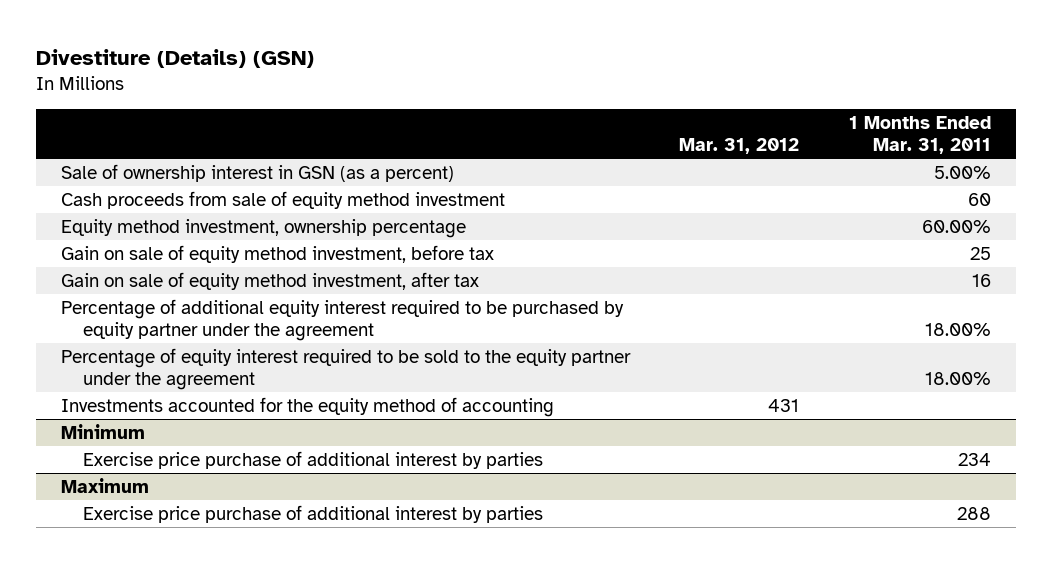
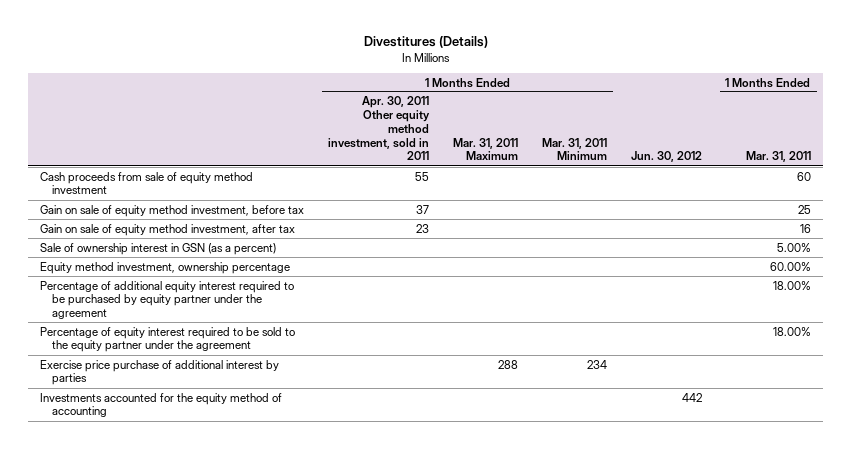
- Divestiture (Details) (GSN)
+ Divestitures (Details)
- | Mar. 31, 2012 | 1 Months Ended Mar. 31, 2011
+ | 1 Months Ended Apr. 30, 2011 Other equity method investment, sold in 2011 | 1 Months Ended Mar. 31, 2011 Maximum | 1 Months Ended Mar. 31, 2011 Minimum | Jun. 30, 2012 | 1 Months Ended Mar. 31, 2011
moved down: Sale of ownership interest in GSN (as a percent) | | | | | 5.00%
moved down: Equity method investment, ownership percentage | | | | | 60.00%
+ Exercise price purchase of additional interest by parties | | 288 | 234 | |
- Minimum
- Exercise price purchase of additional interest by parties | | 234
- Maximum
- Exercise price purchase of additional interest by parties | | 288

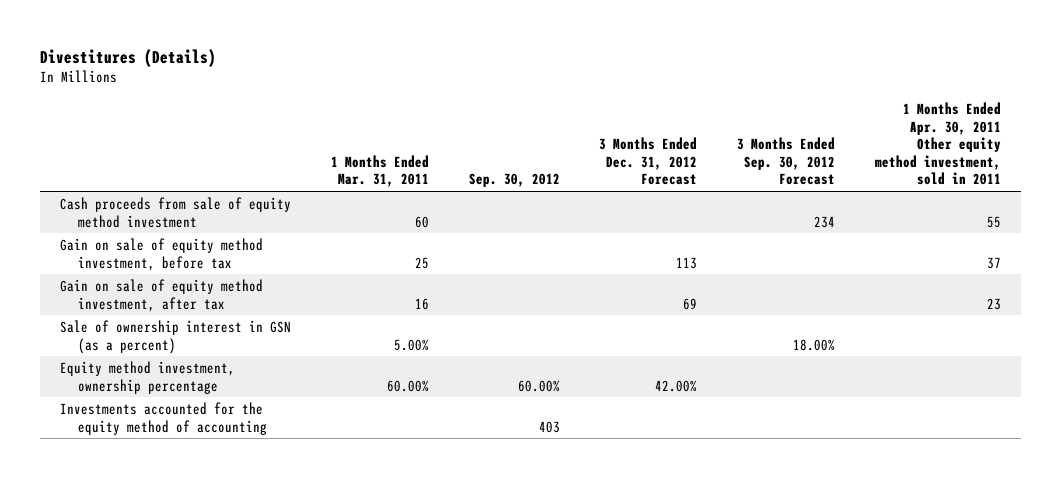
- | 1 Months Ended Apr. 30, 2011 Other equity method investment, sold in 2011 | 1 Months Ended Mar. 31, 2011 Maximum | 1 Months Ended Mar. 31, 2011 Minimum | Jun. 30, 2012 | 1 Months Ended Mar. 31, 2011
+ | 1 Months Ended Mar. 31, 2011 | Sep. 30, 2012 | 3 Months Ended Dec. 31, 2012 Forecast | 3 Months Ended Sep. 30, 2012 Forecast | 1 Months Ended Apr. 30, 2011 Other equity method investment, sold in 2011
- Percentage of additional equity interest required to be purchased by equity partner under the agreement | | | | | 18.00%
- Percentage of equity interest required to be sold to the equity partner under the agreement | | | | | 18.00%
- Exercise price purchase of additional interest by parties | | 288 | 234 | |

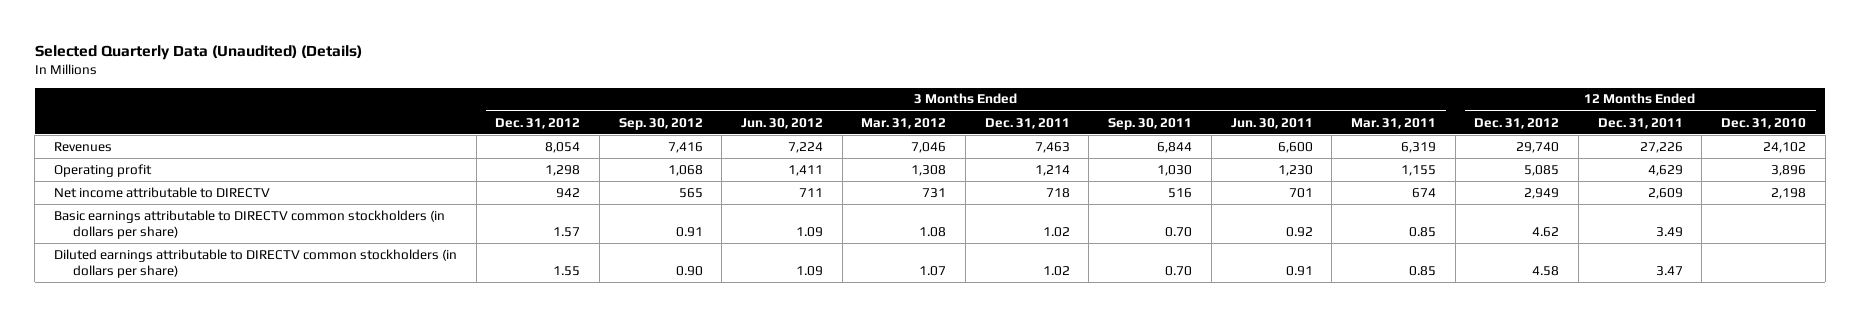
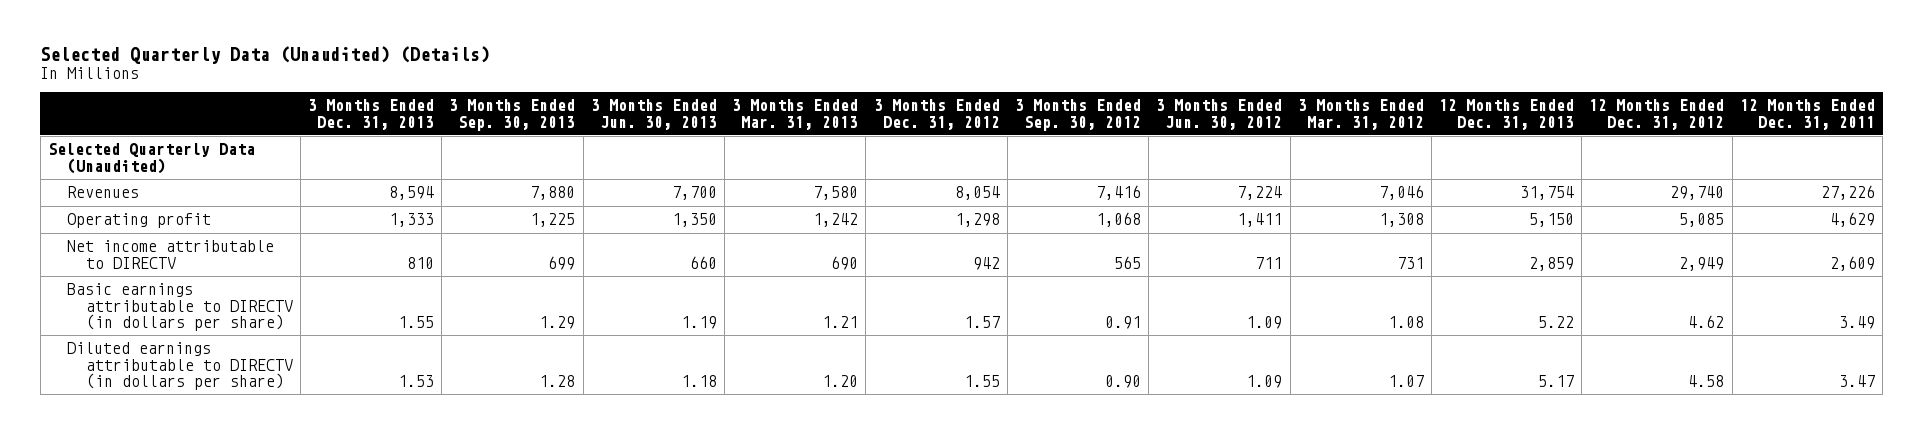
- | 3 Months Ended Dec. 31, 2012 | 3 Months Ended Sep. 30, 2012 | 3 Months Ended Jun. 30, 2012 | 3 Months Ended Mar. 31, 2012 | 3 Months Ended Dec. 31, 2011 | 3 Months Ended Sep. 30, 2011 | 3 Months Ended Jun. 30, 2011 | 3 Months Ended Mar. 31, 2011 | 12 Months Ended Dec. 31, 2012 | 12 Months Ended Dec. 31, 2011 | 12 Months Ended Dec. 31, 2010
+ | 3 Months Ended Dec. 31, 2013 | 3 Months Ended Sep. 30, 2013 | 3 Months Ended Jun. 30, 2013 | 3 Months Ended Mar. 31, 2013 | 3 Months Ended Dec. 31, 2012 | 3 Months Ended Sep. 30, 2012 | 3 Months Ended Jun. 30, 2012 | 3 Months Ended Mar. 31, 2012 | 12 Months Ended Dec. 31, 2013 | 12 Months Ended Dec. 31, 2012 | 12 Months Ended Dec. 31, 2011
+ Selected Quarterly Data (Unaudited)
- Basic earnings attributable to DIRECTV common stockholders (in dollars per share) | 1.57 | 0.91 | 1.09 | 1.08 | 1.02 | 0.70 | 0.92 | 0.85 | 4.62 | 3.49 |
- Diluted earnings attributable to DIRECTV common stockholders (in dollars per share) | 1.55 | 0.90 | 1.09 | 1.07 | 1.02 | 0.70 | 0.91 | 0.85 | 4.58 | 3.47 |
+ Basic earnings attributable to DIRECTV (in dollars per share) | 1.55 | 1.29 | 1.19 | 1.21 | 1.57 | 0.91 | 1.09 | 1.08 | 5.22 | 4.62 | 3.49
+ Diluted earnings attributable to DIRECTV (in dollars per share) | 1.53 | 1.28 | 1.18 | 1.20 | 1.55 | 0.90 | 1.09 | 1.07 | 5.17 | 4.58 | 3.47

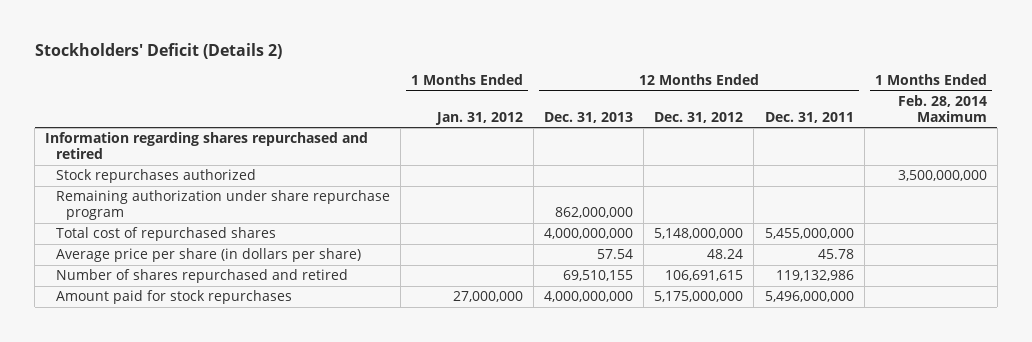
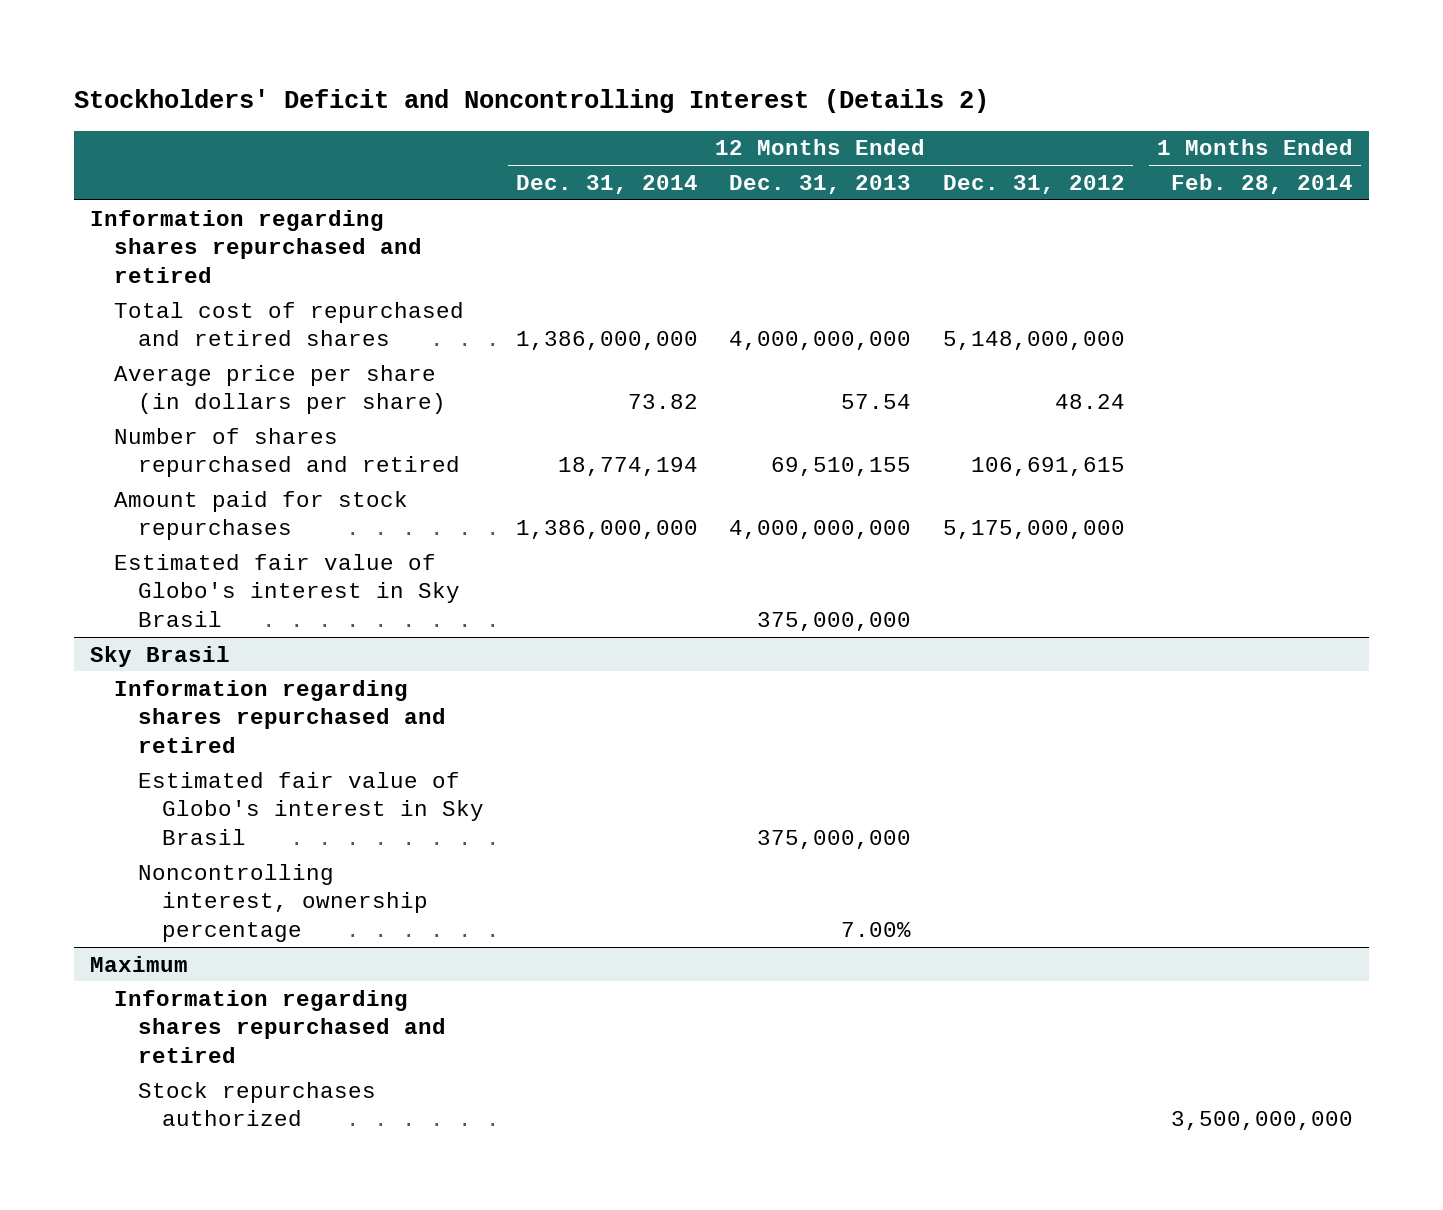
- Stockholders' Deficit (Details 2)
+ Stockholders' Deficit and Noncontrolling Interest (Details 2)
- | 1 Months Ended Jan. 31, 2012 | 12 Months Ended Dec. 31, 2013 | 12 Months Ended Dec. 31, 2012 | 12 Months Ended Dec. 31, 2011 | 1 Months Ended Feb. 28, 2014 Maximum
+ | 12 Months Ended Dec. 31, 2014 | 12 Months Ended Dec. 31, 2013 | 12 Months Ended Dec. 31, 2012 | 1 Months Ended Feb. 28, 2014
- Stock repurchases authorized | | | | | 3,500,000,000
- Remaining authorization under share repurchase program | | 862,000,000 | | |
- Total cost of repurchased shares | | 4,000,000,000 | 5,148,000,000 | 5,455,000,000 |
+ Total cost of repurchased and retired shares | 1,386,000,000 | 4,000,000,000 | 5,148,000,000 |
+ Estimated fair value of Globo's interest in Sky Brasil | | 375,000,000 | |
+ Sky Brasil
+ Information regarding shares repurchased and retired
+ Estimated fair value of Globo's interest in Sky Brasil | | 375,000,000 | |
+ Noncontrolling interest, ownership percentage | | 7.00% | |
+ Maximum
+ Information regarding shares repurchased and retired
+ Stock repurchases authorized | | | | 3,500,000,000

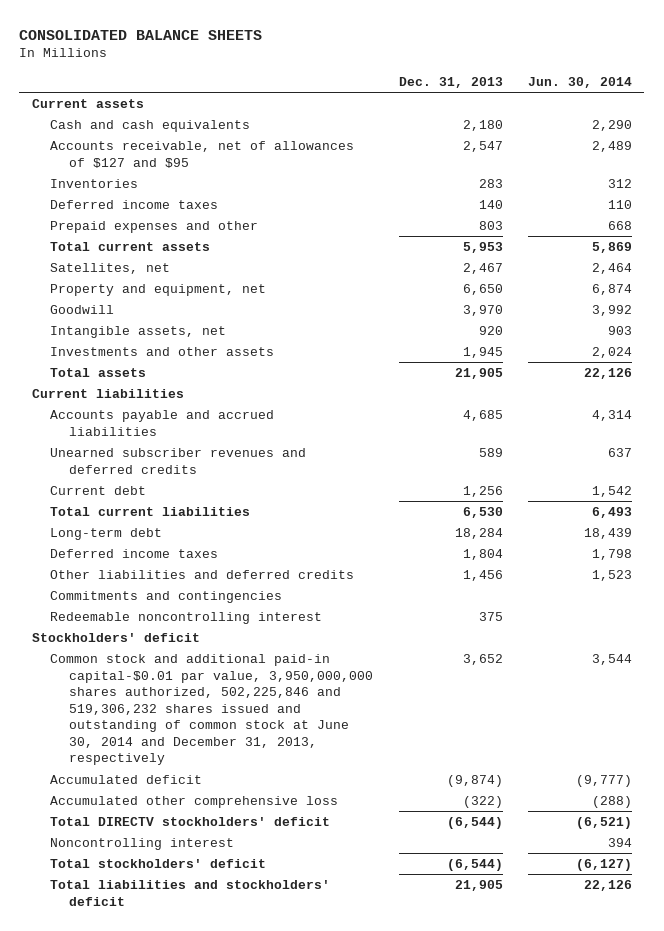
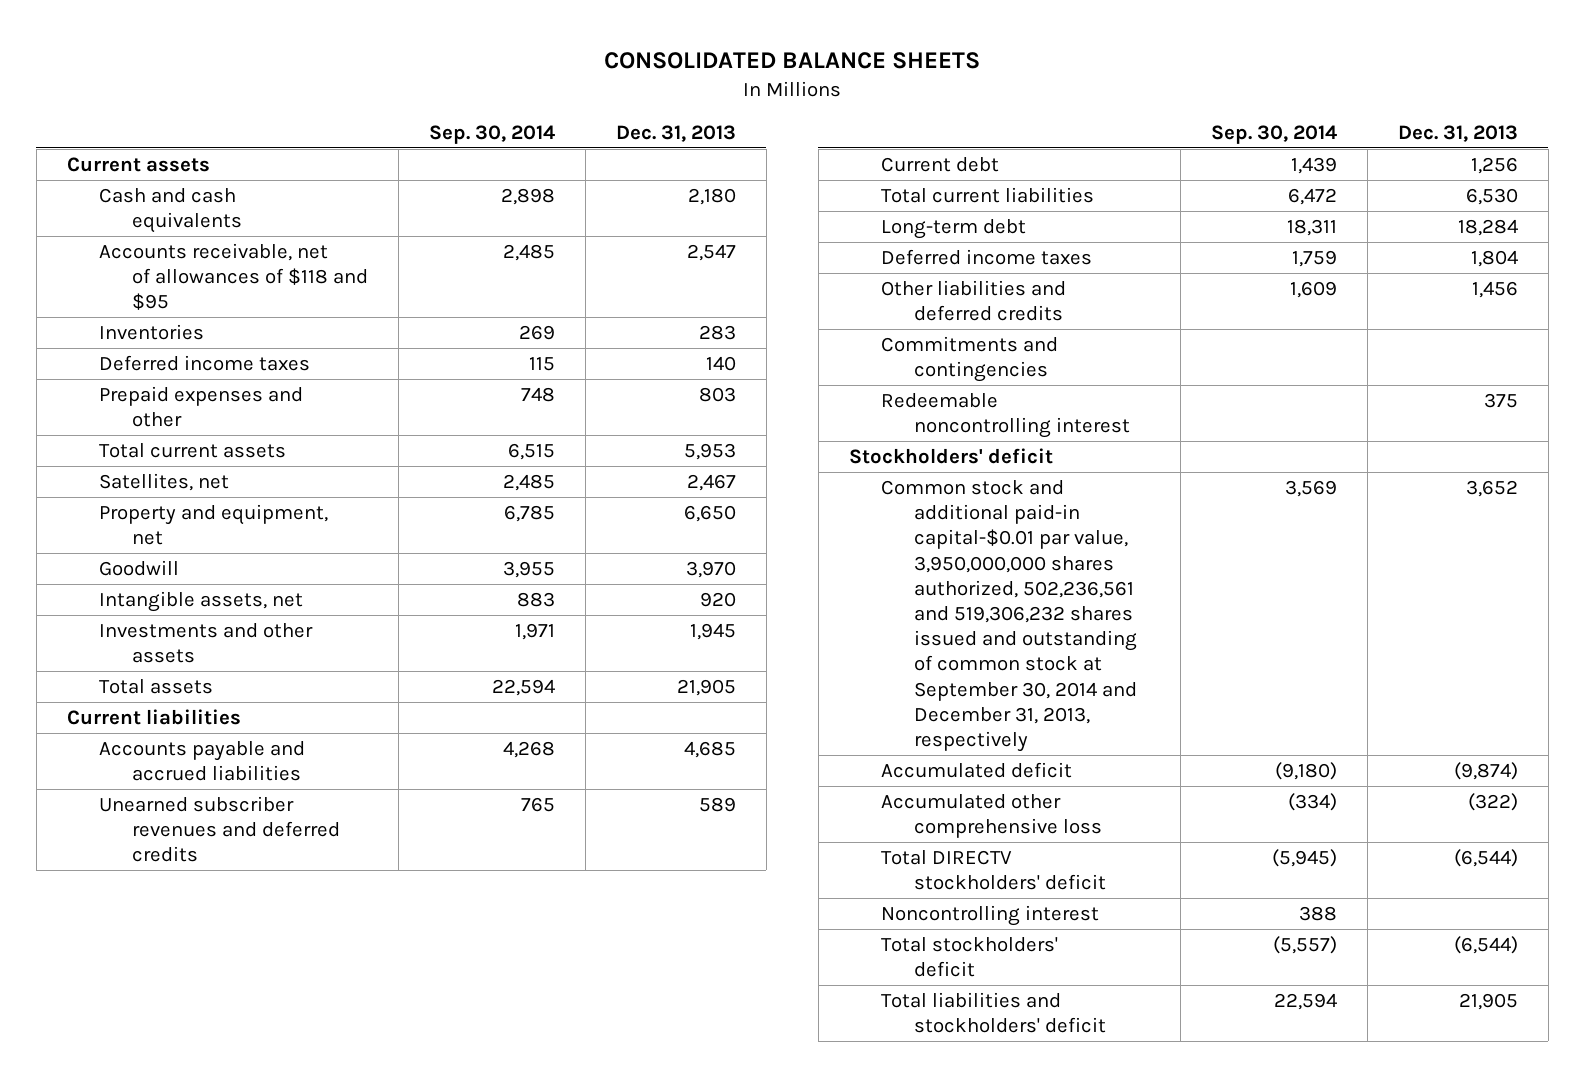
- | Dec. 31, 2013 | Jun. 30, 2014
+ | Sep. 30, 2014 | Dec. 31, 2013
- Accounts receivable, net of allowances of $127 and $95 | 2,547 | 2,489
+ Accounts receivable, net of allowances of $118 and $95 | 2,485 | 2,547
- Common stock and additional paid-in capital-$0.01 par value, 3,950,000,000 shares authorized, 502,225,846 and 519,306,232 shares issued and outstanding of common stock at June 30, 2014 and December 31, 2013, respectively | 3,652 | 3,544
+ Common stock and additional paid-in capital-$0.01 par value, 3,950,000,000 shares authorized, 502,236,561 and 519,306,232 shares issued and outstanding of common stock at September 30, 2014 and December 31, 2013, respectively | 3,569 | 3,652

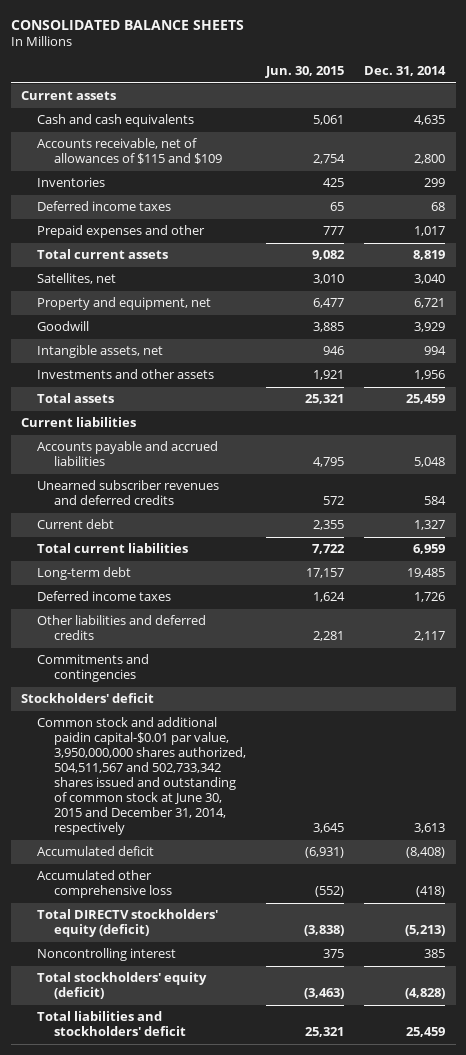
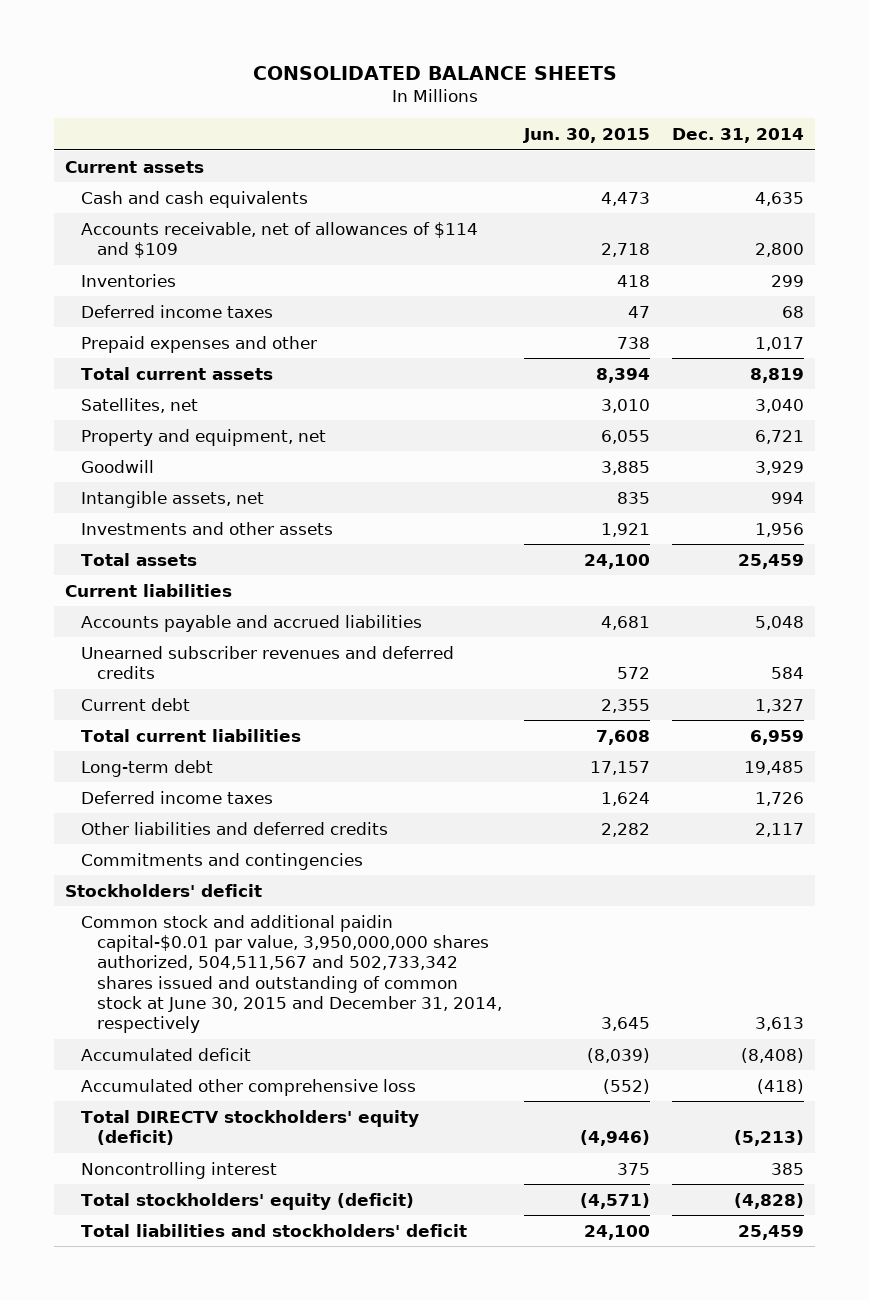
- Cash and cash equivalents | 5,061 | 4,635
- Accounts receivable, net of allowances of $115 and $109 | 2,754 | 2,800
- Inventories | 425 | 299
- Deferred income taxes | 65 | 68
- Prepaid expenses and other | 777 | 1,017
- Total current assets | 9,082 | 8,819
+ Cash and cash equivalents | 4,473 | 4,635
+ Accounts receivable, net of allowances of $114 and $109 | 2,718 | 2,800
+ Inventories | 418 | 299
+ Deferred income taxes | 47 | 68
+ Prepaid expenses and other | 738 | 1,017
+ Total current assets | 8,394 | 8,819
- Property and equipment, net | 6,477 | 6,721
+ Property and equipment, net | 6,055 | 6,721
- Intangible assets, net | 946 | 994
+ Intangible assets, net | 835 | 994
- Total assets | 25,321 | 25,459
+ Total assets | 24,100 | 25,459
- Accounts payable and accrued liabilities | 4,795 | 5,048
+ Accounts payable and accrued liabilities | 4,681 | 5,048
- Total current liabilities | 7,722 | 6,959
+ Total current liabilities | 7,608 | 6,959
- Other liabilities and deferred credits | 2,281 | 2,117
+ Other liabilities and deferred credits | 2,282 | 2,117
- Accumulated deficit | (6,931) | (8,408)
+ Accumulated deficit | (8,039) | (8,408)
- Total DIRECTV stockholders' equity (deficit) | (3,838) | (5,213)
+ Total DIRECTV stockholders' equity (deficit) | (4,946) | (5,213)
- Total stockholders' equity (deficit) | (3,463) | (4,828)
- Total liabilities and stockholders' deficit | 25,321 | 25,459
+ Total stockholders' equity (deficit) | (4,571) | (4,828)
+ Total liabilities and stockholders' deficit | 24,100 | 25,459

